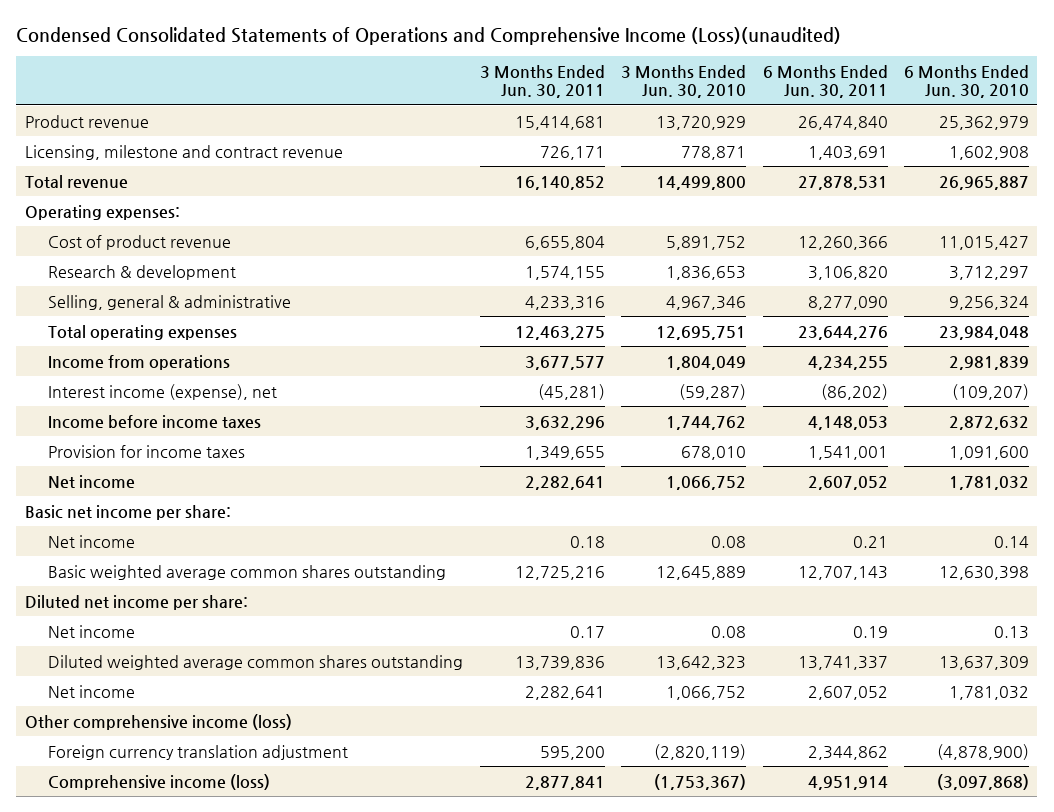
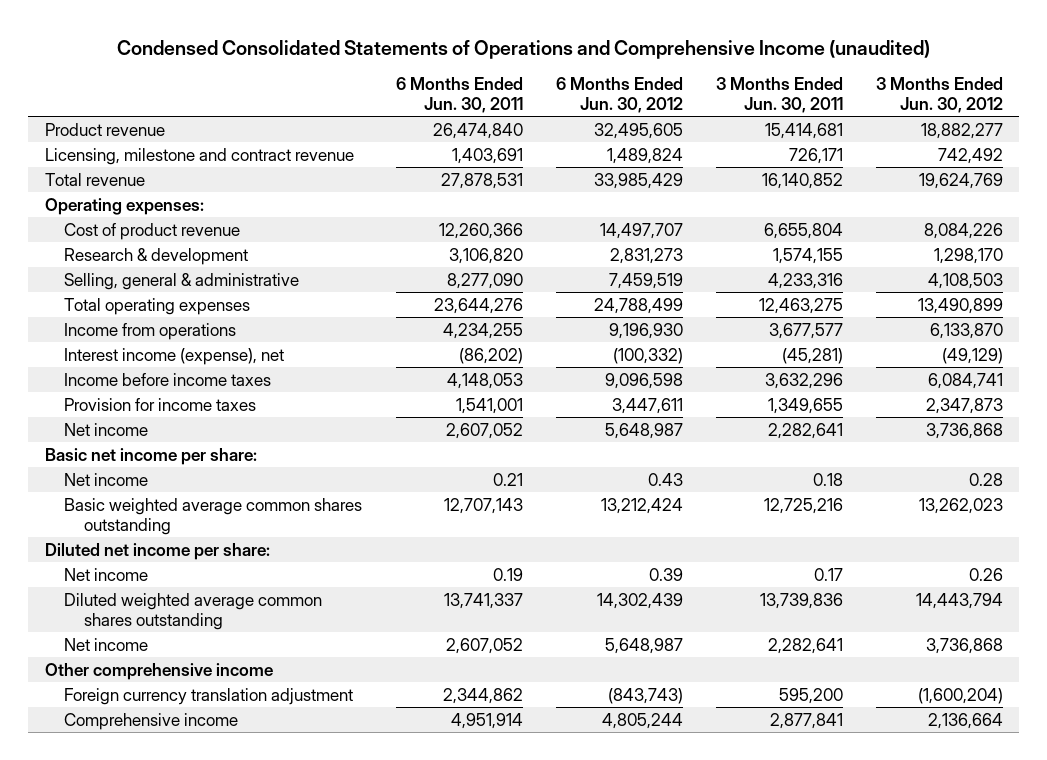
- Condensed Consolidated Statements of Operations and Comprehensive Income (Loss)(unaudited)
+ Condensed Consolidated Statements of Operations and Comprehensive Income (unaudited)
- | 3 Months Ended Jun. 30, 2011 | 3 Months Ended Jun. 30, 2010 | 6 Months Ended Jun. 30, 2011 | 6 Months Ended Jun. 30, 2010
+ | 6 Months Ended Jun. 30, 2011 | 6 Months Ended Jun. 30, 2012 | 3 Months Ended Jun. 30, 2011 | 3 Months Ended Jun. 30, 2012
- Other comprehensive income (loss)
+ Other comprehensive income
- Comprehensive income (loss) | 2,877,841 | (1,753,367) | 4,951,914 | (3,097,868)
+ Comprehensive income | 4,951,914 | 4,805,244 | 2,877,841 | 2,136,664

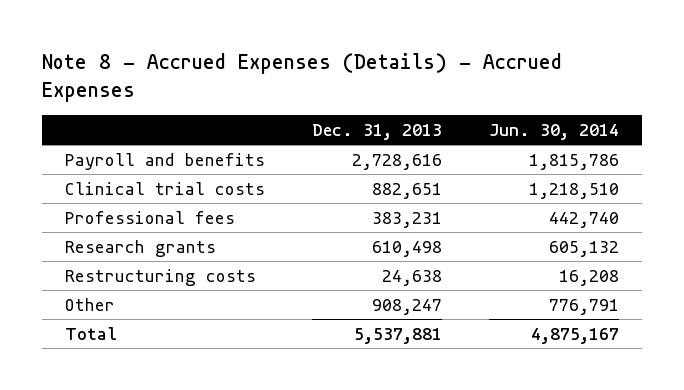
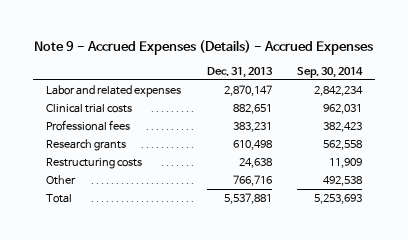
- Note 8 - Accrued Expenses (Details) - Accrued Expenses
+ Note 9 - Accrued Expenses (Details) - Accrued Expenses
- | Dec. 31, 2013 | Jun. 30, 2014
+ | Dec. 31, 2013 | Sep. 30, 2014
- Payroll and benefits | 2,728,616 | 1,815,786
+ Labor and related expenses | 2,870,147 | 2,842,234
- Other | 908,247 | 776,791
+ Other | 766,716 | 492,538

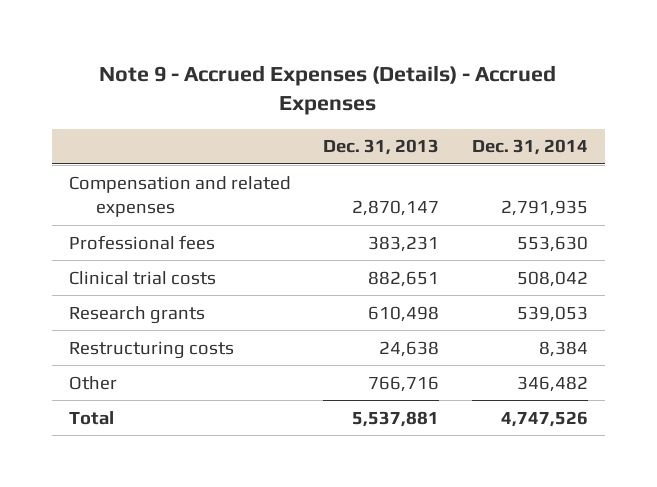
- | Dec. 31, 2013 | Sep. 30, 2014
+ | Dec. 31, 2013 | Dec. 31, 2014
- Labor and related expenses | 2,870,147 | 2,842,234
+ Compensation and related expenses | 2,870,147 | 2,791,935
moved down: Clinical trial costs | 882,651 | 508,042

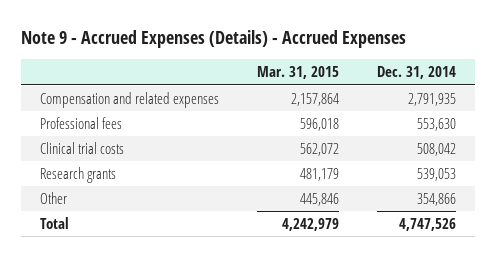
- | Dec. 31, 2013 | Dec. 31, 2014
+ | Mar. 31, 2015 | Dec. 31, 2014
- Restructuring costs | 24,638 | 8,384
- Other | 766,716 | 346,482
+ Other | 445,846 | 354,866

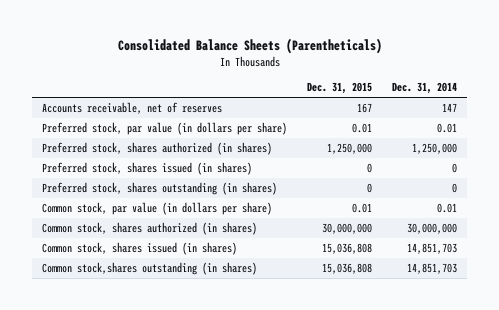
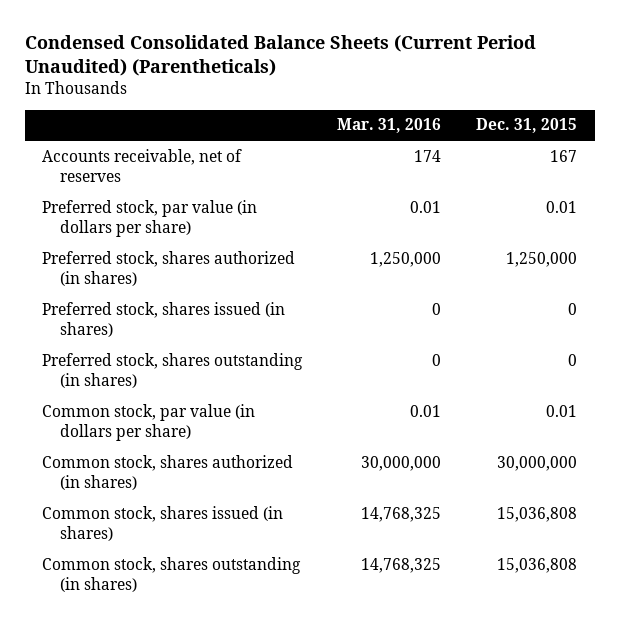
- Consolidated Balance Sheets (Parentheticals)
+ Condensed Consolidated Balance Sheets (Current Period Unaudited) (Parentheticals)
- | Dec. 31, 2015 | Dec. 31, 2014
+ | Mar. 31, 2016 | Dec. 31, 2015
- Common stock,shares outstanding (in shares) | 15,036,808 | 14,851,703
+ Common stock, shares outstanding (in shares) | 14,768,325 | 15,036,808

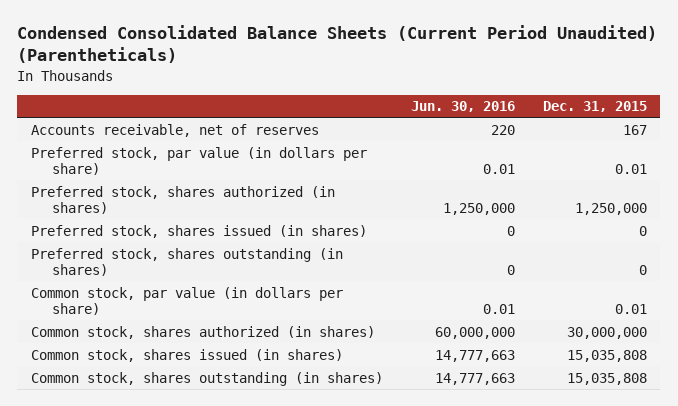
- | Mar. 31, 2016 | Dec. 31, 2015
+ | Jun. 30, 2016 | Dec. 31, 2015
- Common stock, shares issued (in shares) | 14,768,325 | 15,036,808
- Common stock, shares outstanding (in shares) | 14,768,325 | 15,036,808
+ Common stock, shares issued (in shares) | 14,777,663 | 15,035,808
+ Common stock, shares outstanding (in shares) | 14,777,663 | 15,035,808

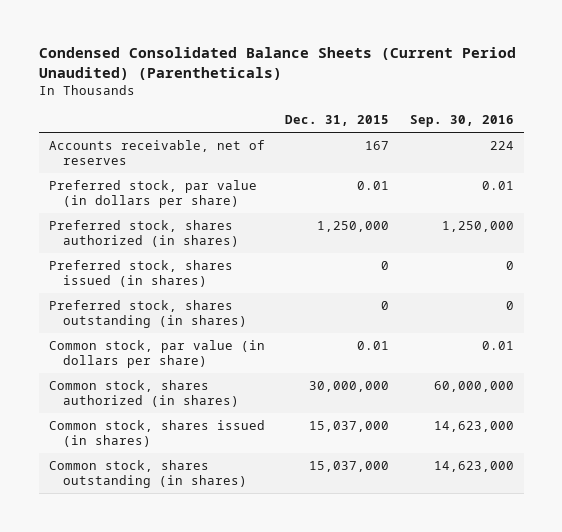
- | Jun. 30, 2016 | Dec. 31, 2015
+ | Dec. 31, 2015 | Sep. 30, 2016
- Common stock, shares issued (in shares) | 14,777,663 | 15,035,808
- Common stock, shares outstanding (in shares) | 14,777,663 | 15,035,808
+ Common stock, shares issued (in shares) | 15,037,000 | 14,623,000
+ Common stock, shares outstanding (in shares) | 15,037,000 | 14,623,000

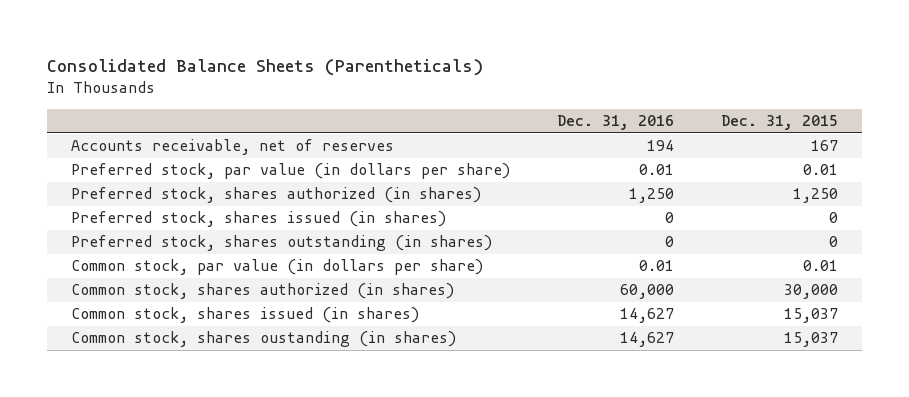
- Condensed Consolidated Balance Sheets (Current Period Unaudited) (Parentheticals)
+ Consolidated Balance Sheets (Parentheticals)
- | Dec. 31, 2015 | Sep. 30, 2016
+ | Dec. 31, 2016 | Dec. 31, 2015
- Preferred stock, shares authorized (in shares) | 1,250,000 | 1,250,000
+ Preferred stock, shares authorized (in shares) | 1,250 | 1,250
- Common stock, shares authorized (in shares) | 30,000,000 | 60,000,000
- Common stock, shares issued (in shares) | 15,037,000 | 14,623,000
- Common stock, shares outstanding (in shares) | 15,037,000 | 14,623,000
+ Common stock, shares authorized (in shares) | 60,000 | 30,000
+ Common stock, shares issued (in shares) | 14,627 | 15,037
+ Common stock, shares oustanding (in shares) | 14,627 | 15,037

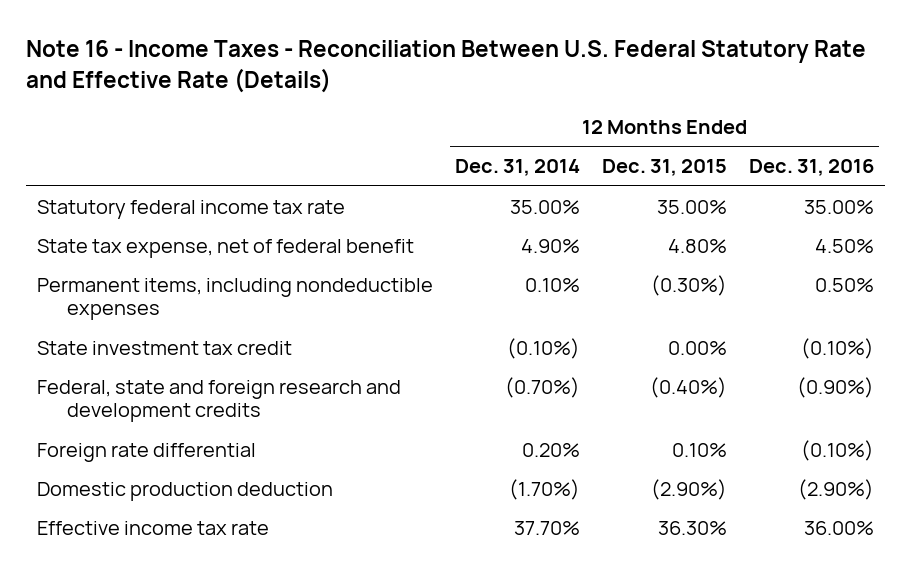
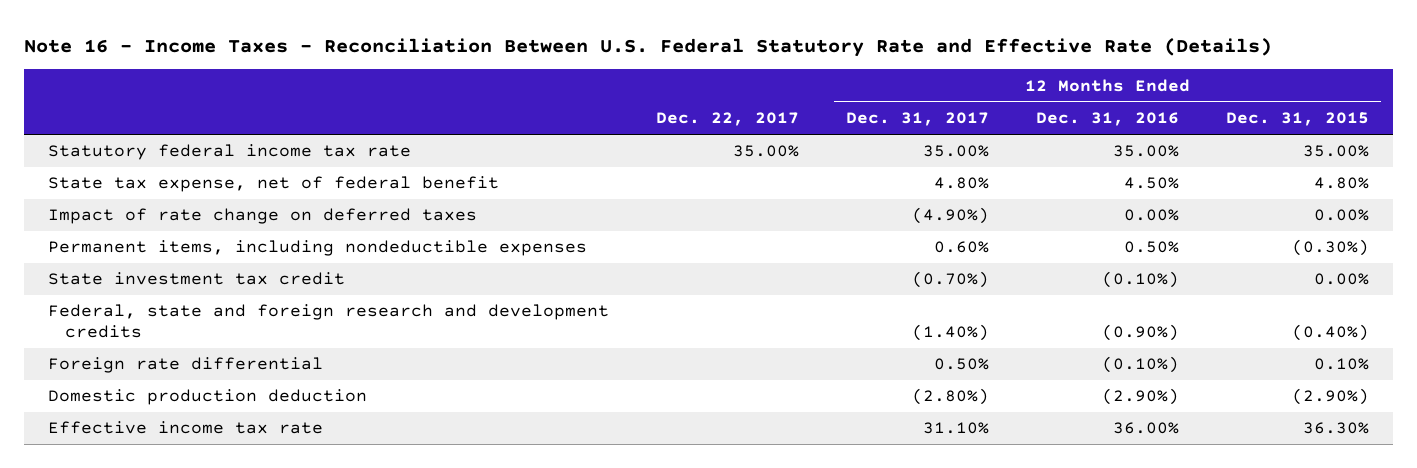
- | 12 Months Ended Dec. 31, 2014 | 12 Months Ended Dec. 31, 2015 | 12 Months Ended Dec. 31, 2016
+ | Dec. 22, 2017 | 12 Months Ended Dec. 31, 2017 | 12 Months Ended Dec. 31, 2016 | 12 Months Ended Dec. 31, 2015
+ Impact of rate change on deferred taxes | | (4.90%) | 0.00% | 0.00%

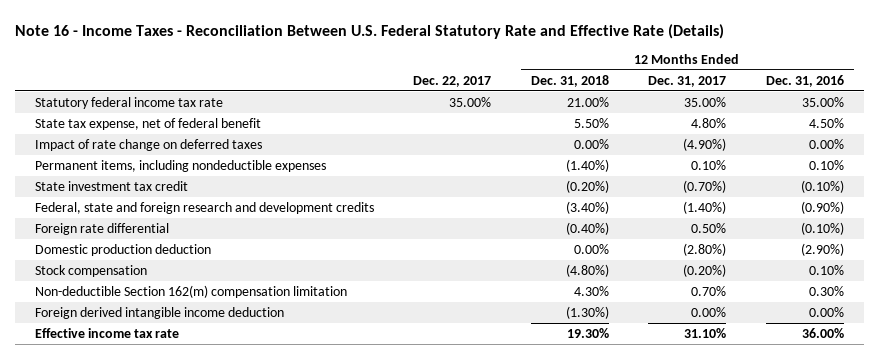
- | Dec. 22, 2017 | 12 Months Ended Dec. 31, 2017 | 12 Months Ended Dec. 31, 2016 | 12 Months Ended Dec. 31, 2015
+ | Dec. 22, 2017 | 12 Months Ended Dec. 31, 2018 | 12 Months Ended Dec. 31, 2017 | 12 Months Ended Dec. 31, 2016
- Permanent items, including nondeductible expenses | | 0.60% | 0.50% | (0.30%)
+ Permanent items, including nondeductible expenses | | (1.40%) | 0.10% | 0.10%
+ Stock compensation | | (4.80%) | (0.20%) | 0.10%
+ Non-deductible Section 162(m) compensation limitation | | 4.30% | 0.70% | 0.30%
+ Foreign derived intangible income deduction | | (1.30%) | 0.00% | 0.00%

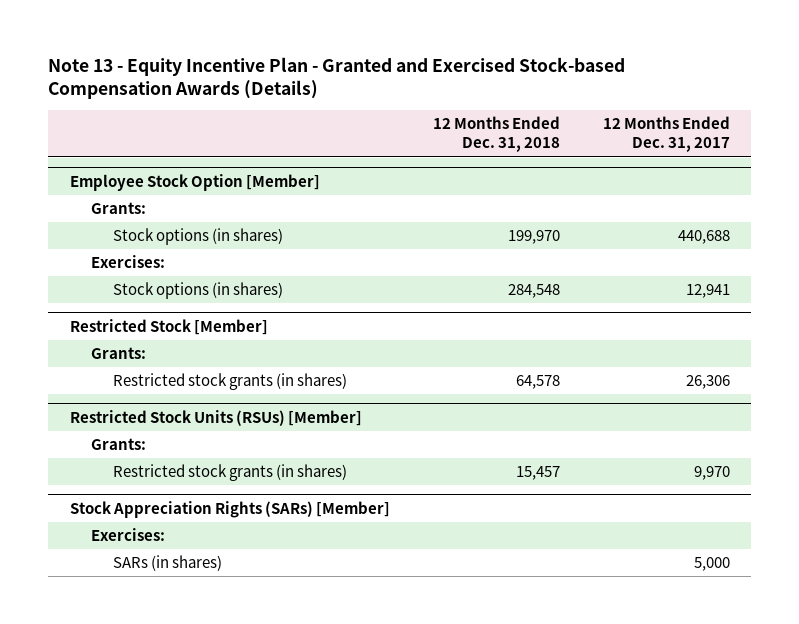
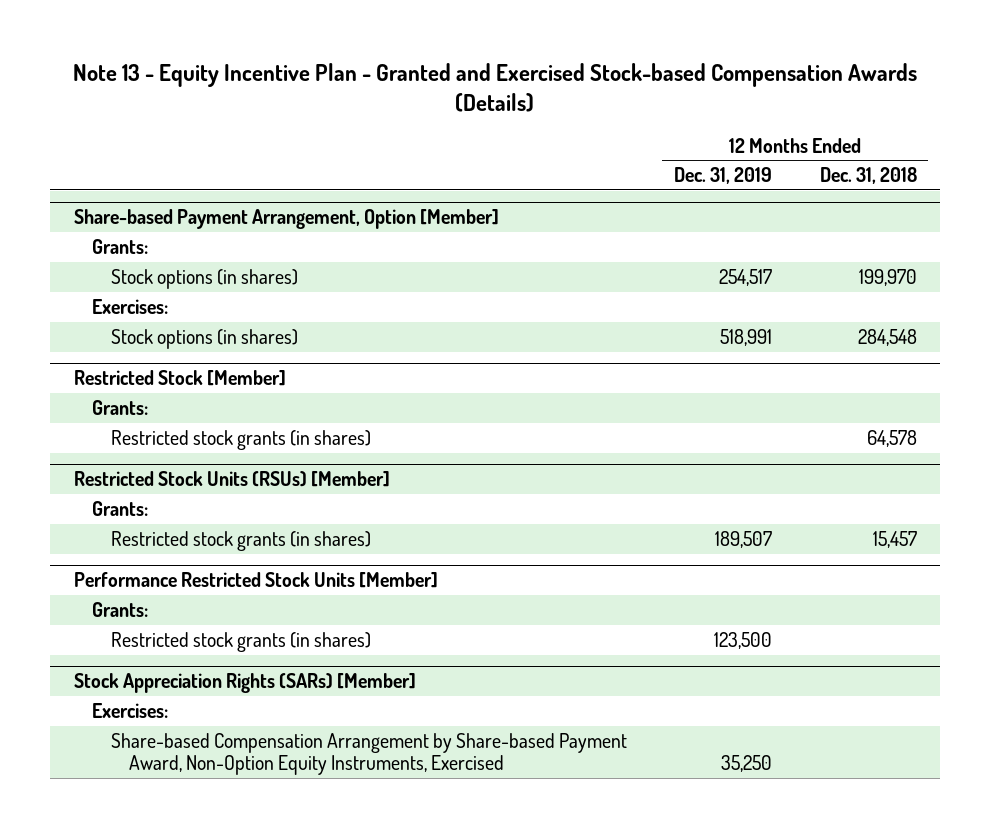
- | 12 Months Ended Dec. 31, 2018 | 12 Months Ended Dec. 31, 2017
+ | 12 Months Ended Dec. 31, 2019 | 12 Months Ended Dec. 31, 2018
- Employee Stock Option [Member]
+ Share-based Payment Arrangement, Option [Member]
+ Performance Restricted Stock Units [Member]
+ Grants:
+ Restricted stock grants (in shares) | 123,500 |
@ Stock Appreciation Rights (SARs) [Member]
- SARs (in shares) | | 5,000
+ Share-based Compensation Arrangement by Share-based Payment Award, Non-Option Equity Instruments, Exercised | 35,250 |

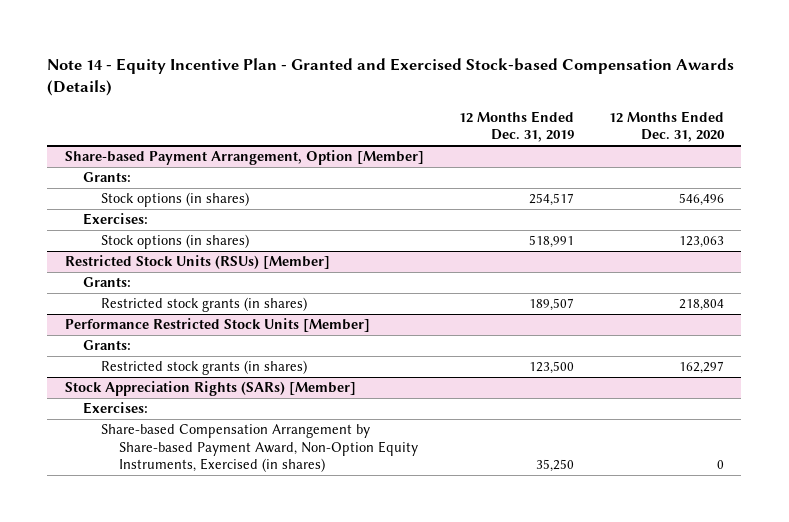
- Note 13 - Equity Incentive Plan - Granted and Exercised Stock-based Compensation Awards (Details)
+ Note 14 - Equity Incentive Plan - Granted and Exercised Stock-based Compensation Awards (Details)
- | 12 Months Ended Dec. 31, 2019 | 12 Months Ended Dec. 31, 2018
+ | 12 Months Ended Dec. 31, 2019 | 12 Months Ended Dec. 31, 2020
- Restricted Stock [Member]
- Grants:
- Restricted stock grants (in shares) | | 64,578
@ Stock Appreciation Rights (SARs) [Member]
- Share-based Compensation Arrangement by Share-based Payment Award, Non-Option Equity Instruments, Exercised | 35,250 |
+ Share-based Compensation Arrangement by Share-based Payment Award, Non-Option Equity Instruments, Exercised (in shares) | 35,250 | 0

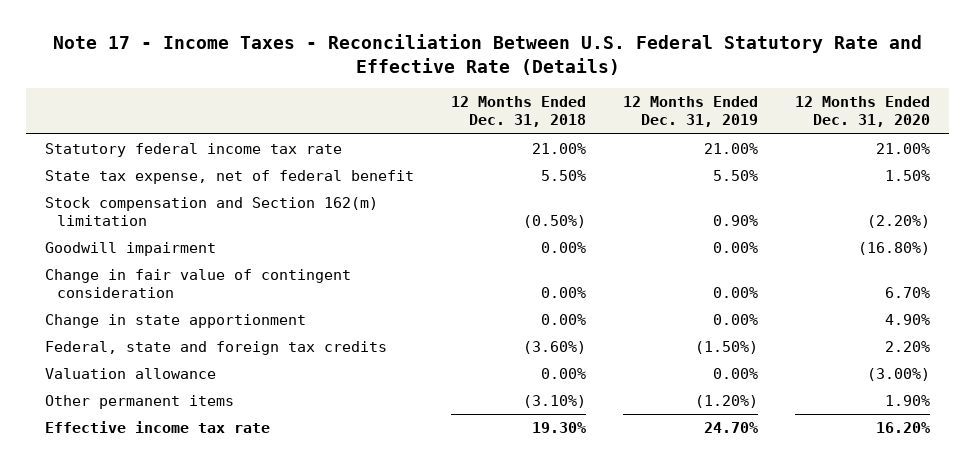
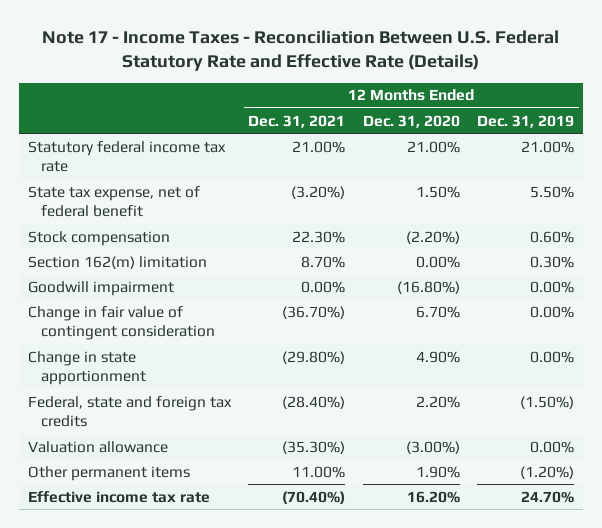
- | 12 Months Ended Dec. 31, 2018 | 12 Months Ended Dec. 31, 2019 | 12 Months Ended Dec. 31, 2020
+ | 12 Months Ended Dec. 31, 2021 | 12 Months Ended Dec. 31, 2020 | 12 Months Ended Dec. 31, 2019
- Stock compensation and Section 162(m) limitation | (0.50%) | 0.90% | (2.20%)
+ Stock compensation | 22.30% | (2.20%) | 0.60%
+ Section 162(m) limitation | 8.70% | 0.00% | 0.30%

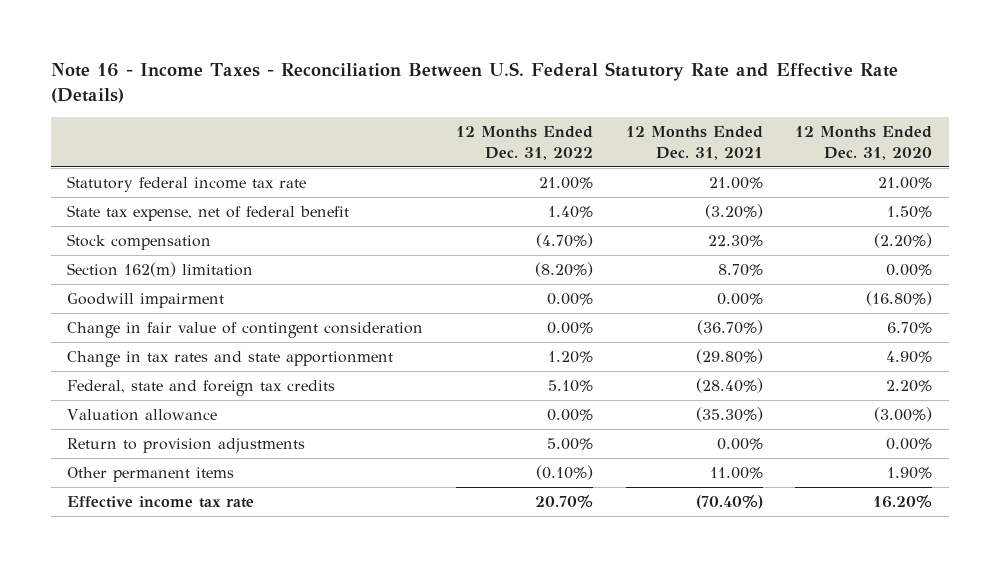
- Note 17 - Income Taxes - Reconciliation Between U.S. Federal Statutory Rate and Effective Rate (Details)
+ Note 16 - Income Taxes - Reconciliation Between U.S. Federal Statutory Rate and Effective Rate (Details)
- | 12 Months Ended Dec. 31, 2021 | 12 Months Ended Dec. 31, 2020 | 12 Months Ended Dec. 31, 2019
+ | 12 Months Ended Dec. 31, 2022 | 12 Months Ended Dec. 31, 2021 | 12 Months Ended Dec. 31, 2020
- Change in state apportionment | (29.80%) | 4.90% | 0.00%
+ Change in tax rates and state apportionment | 1.20% | (29.80%) | 4.90%
+ Return to provision adjustments | 5.00% | 0.00% | 0.00%

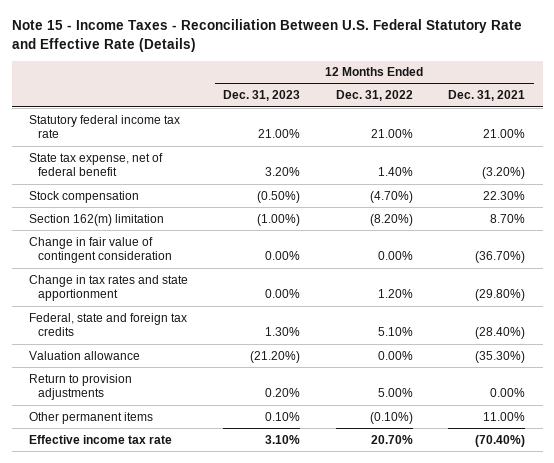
- Note 16 - Income Taxes - Reconciliation Between U.S. Federal Statutory Rate and Effective Rate (Details)
+ Note 15 - Income Taxes - Reconciliation Between U.S. Federal Statutory Rate and Effective Rate (Details)
- | 12 Months Ended Dec. 31, 2022 | 12 Months Ended Dec. 31, 2021 | 12 Months Ended Dec. 31, 2020
+ | 12 Months Ended Dec. 31, 2023 | 12 Months Ended Dec. 31, 2022 | 12 Months Ended Dec. 31, 2021
- Goodwill impairment | 0.00% | 0.00% | (16.80%)

